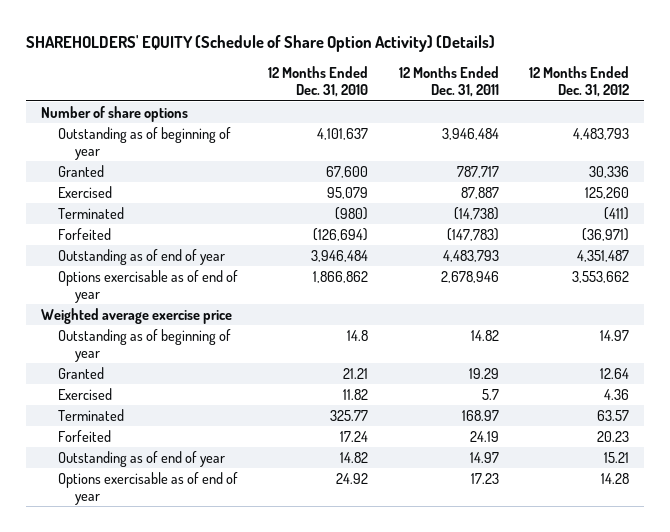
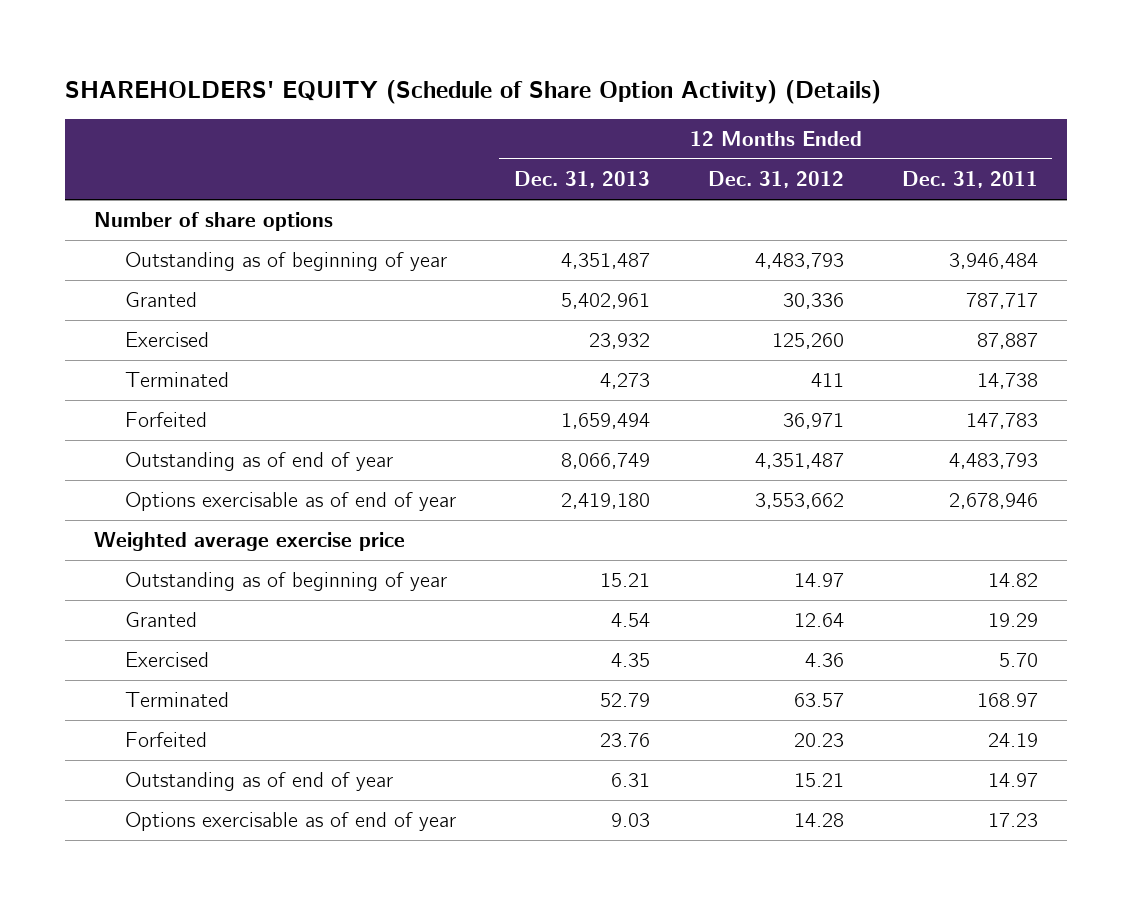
- | 12 Months Ended Dec. 31, 2010 | 12 Months Ended Dec. 31, 2011 | 12 Months Ended Dec. 31, 2012
+ | 12 Months Ended Dec. 31, 2013 | 12 Months Ended Dec. 31, 2012 | 12 Months Ended Dec. 31, 2011
- Terminated | (980) | (14,738) | (411)
- Forfeited | (126,694) | (147,783) | (36,971)
+ Terminated | 4,273 | 411 | 14,738
+ Forfeited | 1,659,494 | 36,971 | 147,783
- Exercised | 11.82 | 5.7 | 4.36
+ Exercised | 4.35 | 4.36 | 5.70

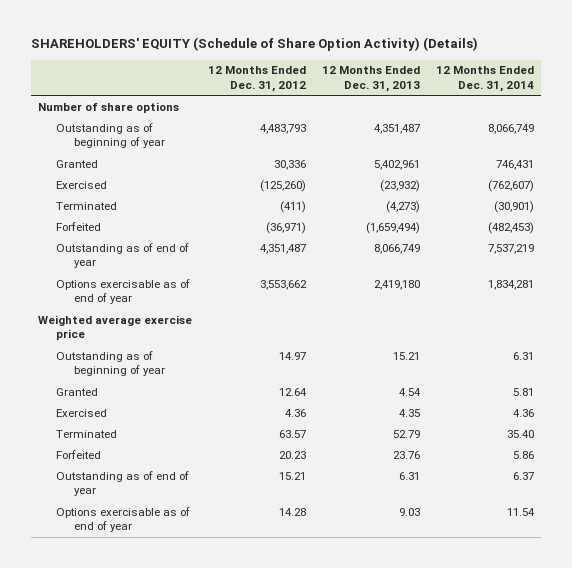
- | 12 Months Ended Dec. 31, 2013 | 12 Months Ended Dec. 31, 2012 | 12 Months Ended Dec. 31, 2011
+ | 12 Months Ended Dec. 31, 2012 | 12 Months Ended Dec. 31, 2013 | 12 Months Ended Dec. 31, 2014
- Exercised | 23,932 | 125,260 | 87,887
- Terminated | 4,273 | 411 | 14,738
- Forfeited | 1,659,494 | 36,971 | 147,783
+ Exercised | (125,260) | (23,932) | (762,607)
+ Terminated | (411) | (4,273) | (30,901)
+ Forfeited | (36,971) | (1,659,494) | (482,453)

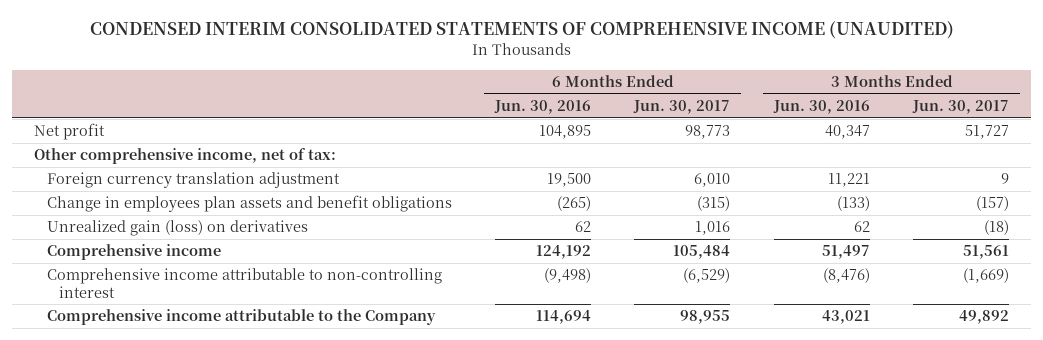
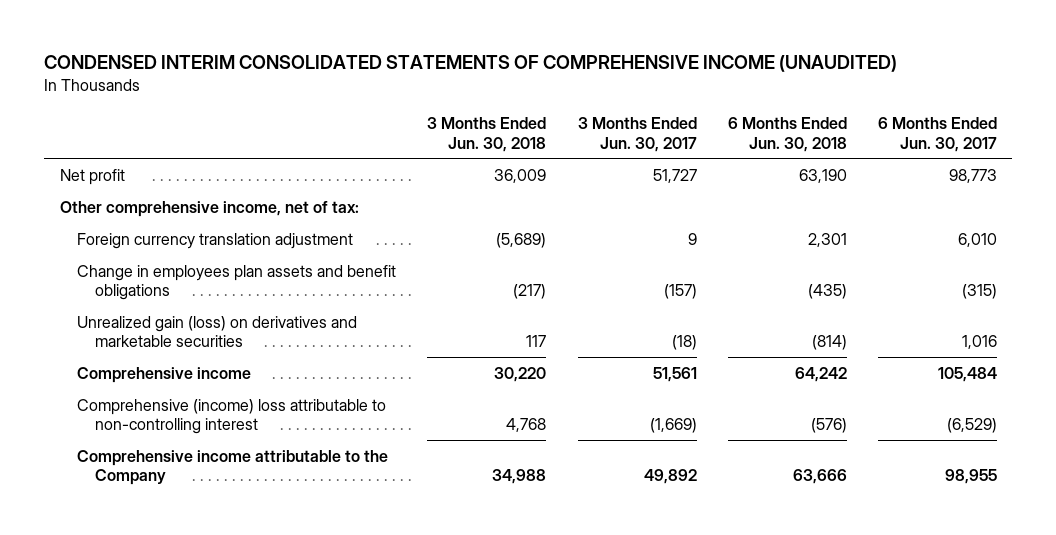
- | 6 Months Ended Jun. 30, 2016 | 6 Months Ended Jun. 30, 2017 | 3 Months Ended Jun. 30, 2016 | 3 Months Ended Jun. 30, 2017
+ | 3 Months Ended Jun. 30, 2018 | 3 Months Ended Jun. 30, 2017 | 6 Months Ended Jun. 30, 2018 | 6 Months Ended Jun. 30, 2017
- Unrealized gain (loss) on derivatives | 62 | 1,016 | 62 | (18)
+ Unrealized gain (loss) on derivatives and marketable securities | 117 | (18) | (814) | 1,016
- Comprehensive income attributable to non-controlling interest | (9,498) | (6,529) | (8,476) | (1,669)
+ Comprehensive (income) loss attributable to non-controlling interest | 4,768 | (1,669) | (576) | (6,529)

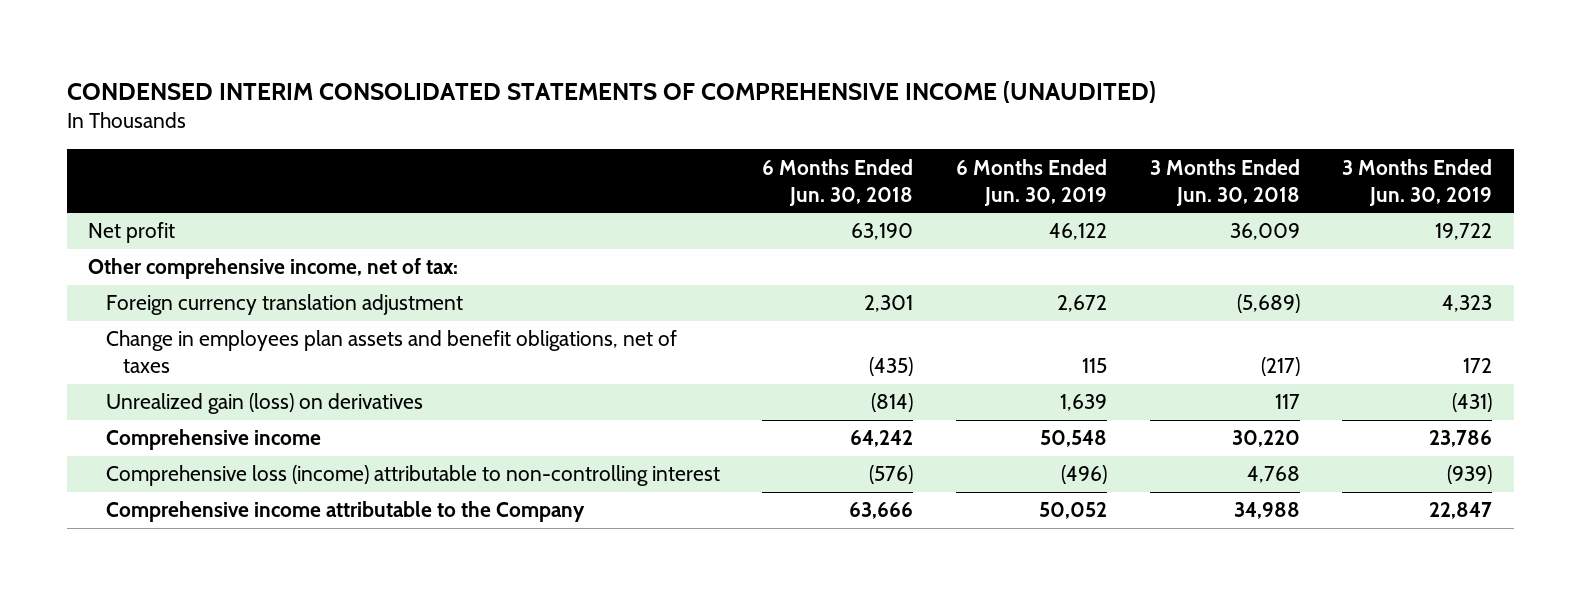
- | 3 Months Ended Jun. 30, 2018 | 3 Months Ended Jun. 30, 2017 | 6 Months Ended Jun. 30, 2018 | 6 Months Ended Jun. 30, 2017
+ | 6 Months Ended Jun. 30, 2018 | 6 Months Ended Jun. 30, 2019 | 3 Months Ended Jun. 30, 2018 | 3 Months Ended Jun. 30, 2019
- Change in employees plan assets and benefit obligations | (217) | (157) | (435) | (315)
- Unrealized gain (loss) on derivatives and marketable securities | 117 | (18) | (814) | 1,016
+ Change in employees plan assets and benefit obligations, net of taxes | (435) | 115 | (217) | 172
+ Unrealized gain (loss) on derivatives | (814) | 1,639 | 117 | (431)
- Comprehensive (income) loss attributable to non-controlling interest | 4,768 | (1,669) | (576) | (6,529)
+ Comprehensive loss (income) attributable to non-controlling interest | (576) | (496) | 4,768 | (939)

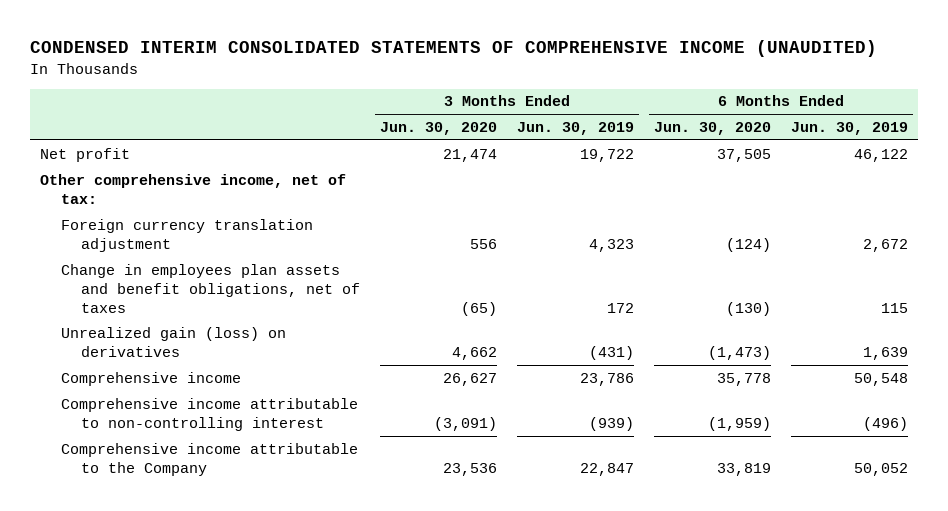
- | 6 Months Ended Jun. 30, 2018 | 6 Months Ended Jun. 30, 2019 | 3 Months Ended Jun. 30, 2018 | 3 Months Ended Jun. 30, 2019
+ | 3 Months Ended Jun. 30, 2020 | 3 Months Ended Jun. 30, 2019 | 6 Months Ended Jun. 30, 2020 | 6 Months Ended Jun. 30, 2019
- Comprehensive loss (income) attributable to non-controlling interest | (576) | (496) | 4,768 | (939)
+ Comprehensive income attributable to non-controlling interest | (3,091) | (939) | (1,959) | (496)

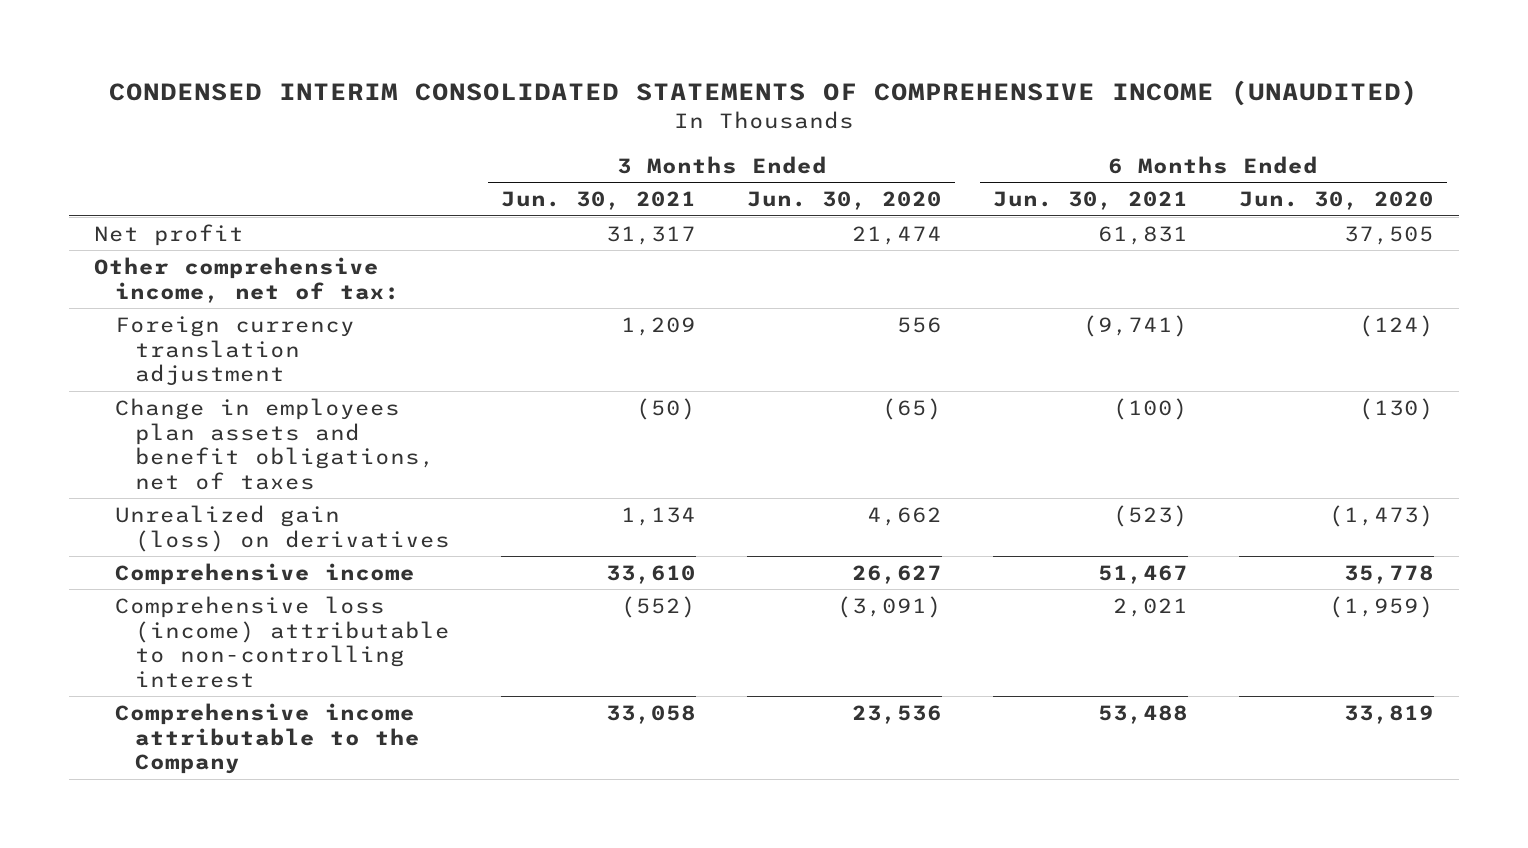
- | 3 Months Ended Jun. 30, 2020 | 3 Months Ended Jun. 30, 2019 | 6 Months Ended Jun. 30, 2020 | 6 Months Ended Jun. 30, 2019
+ | 3 Months Ended Jun. 30, 2021 | 3 Months Ended Jun. 30, 2020 | 6 Months Ended Jun. 30, 2021 | 6 Months Ended Jun. 30, 2020
- Comprehensive income attributable to non-controlling interest | (3,091) | (939) | (1,959) | (496)
+ Comprehensive loss (income) attributable to non-controlling interest | (552) | (3,091) | 2,021 | (1,959)

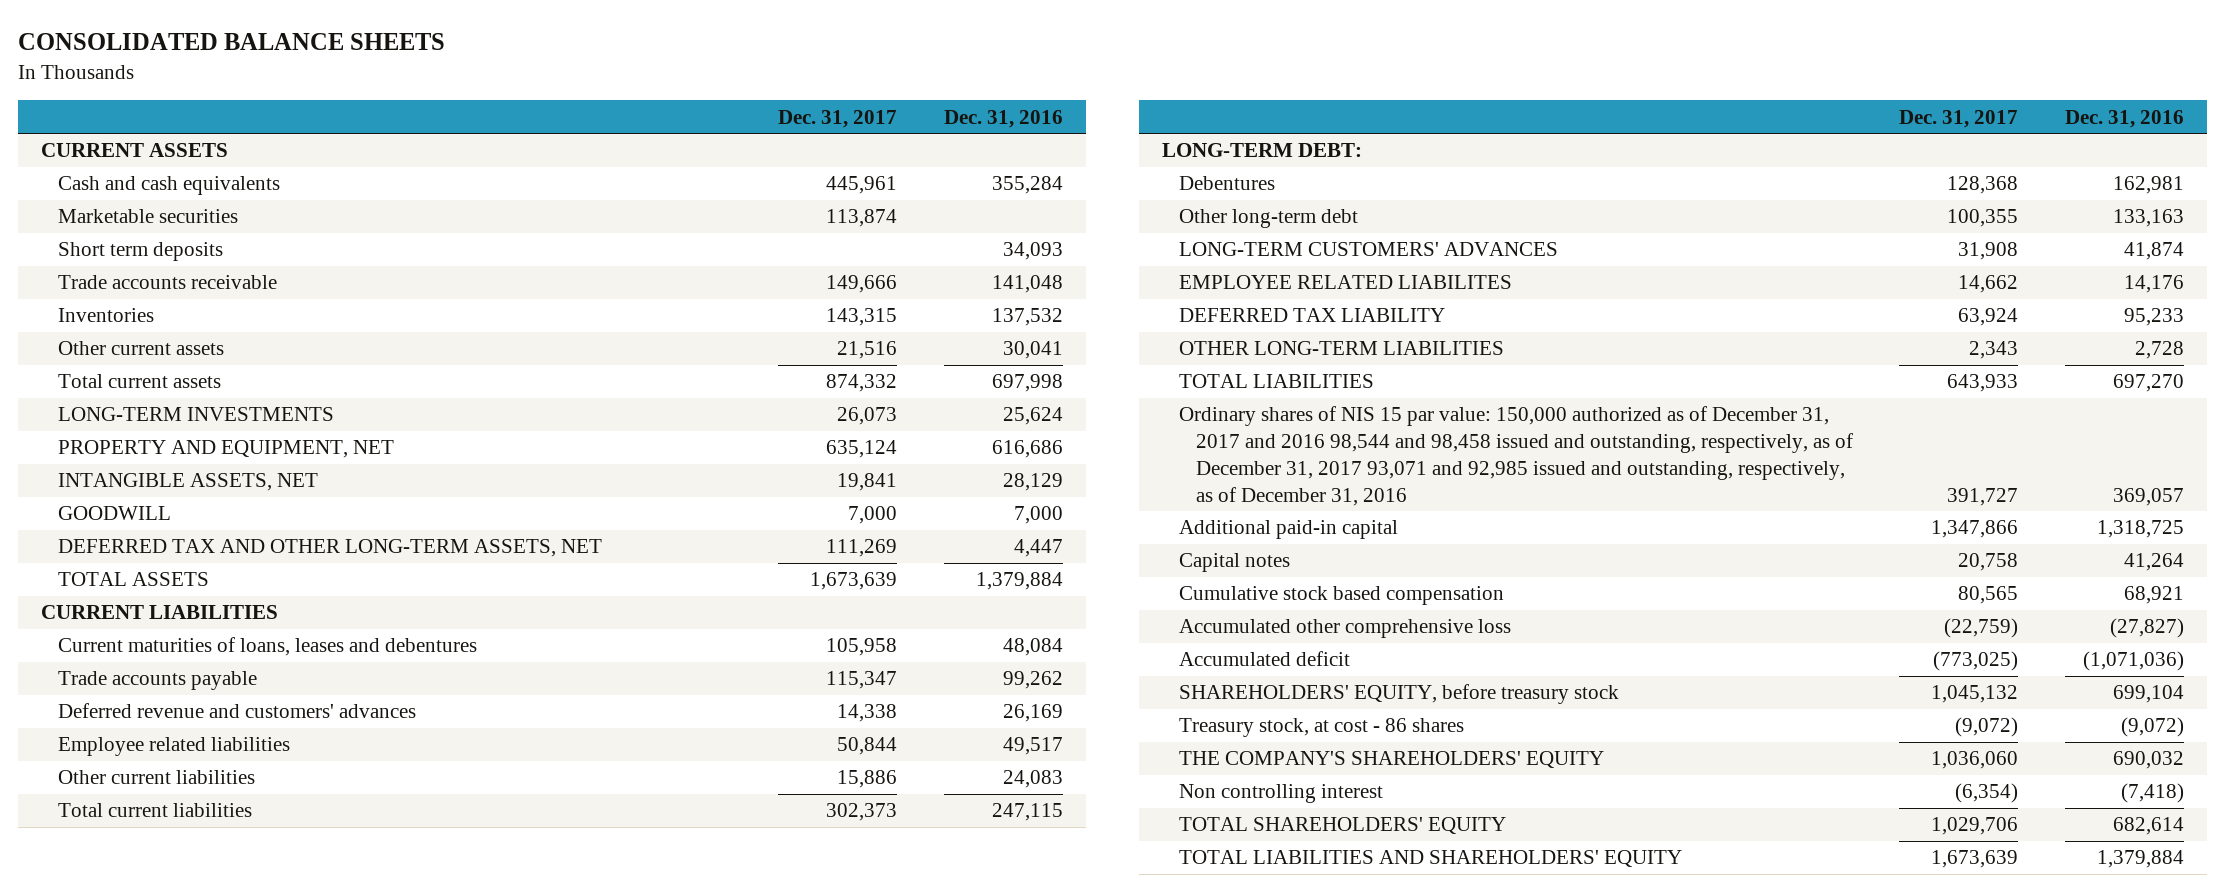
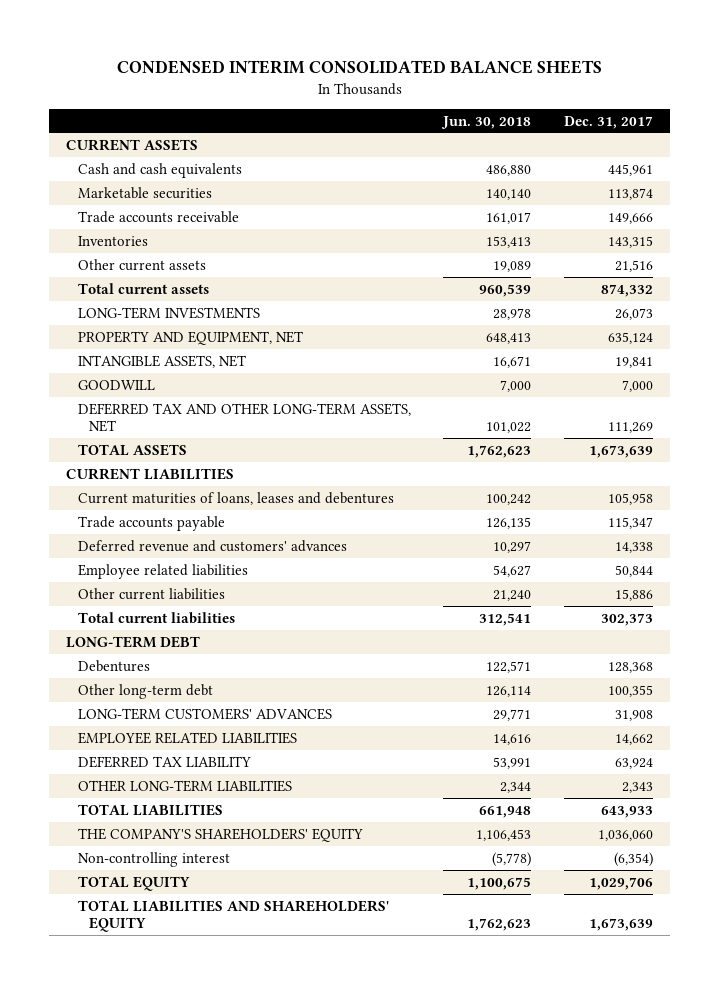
- CONSOLIDATED BALANCE SHEETS
+ CONDENSED INTERIM CONSOLIDATED BALANCE SHEETS
- | Dec. 31, 2017 | Dec. 31, 2016
+ | Jun. 30, 2018 | Dec. 31, 2017
- Short term deposits | | 34,093
- LONG-TERM DEBT:
+ LONG-TERM DEBT
- EMPLOYEE RELATED LIABILITES | 14,662 | 14,176
+ EMPLOYEE RELATED LIABILITIES | 14,616 | 14,662
- Ordinary shares of NIS 15 par value: 150,000 authorized as of December 31, 2017 and 2016 98,544 and 98,458 issued and outstanding, respectively, as of December 31, 2017 93,071 and 92,985 issued and outstanding, respectively, as of December 31, 2016 | 391,727 | 369,057
- Additional paid-in capital | 1,347,866 | 1,318,725
- Capital notes | 20,758 | 41,264
- Cumulative stock based compensation | 80,565 | 68,921
- Accumulated other comprehensive loss | (22,759) | (27,827)
- Accumulated deficit | (773,025) | (1,071,036)
- SHAREHOLDERS' EQUITY, before treasury stock | 1,045,132 | 699,104
- Treasury stock, at cost - 86 shares | (9,072) | (9,072)
- Non controlling interest | (6,354) | (7,418)
- TOTAL SHAREHOLDERS' EQUITY | 1,029,706 | 682,614
+ Non-controlling interest | (5,778) | (6,354)
+ TOTAL EQUITY | 1,100,675 | 1,029,706

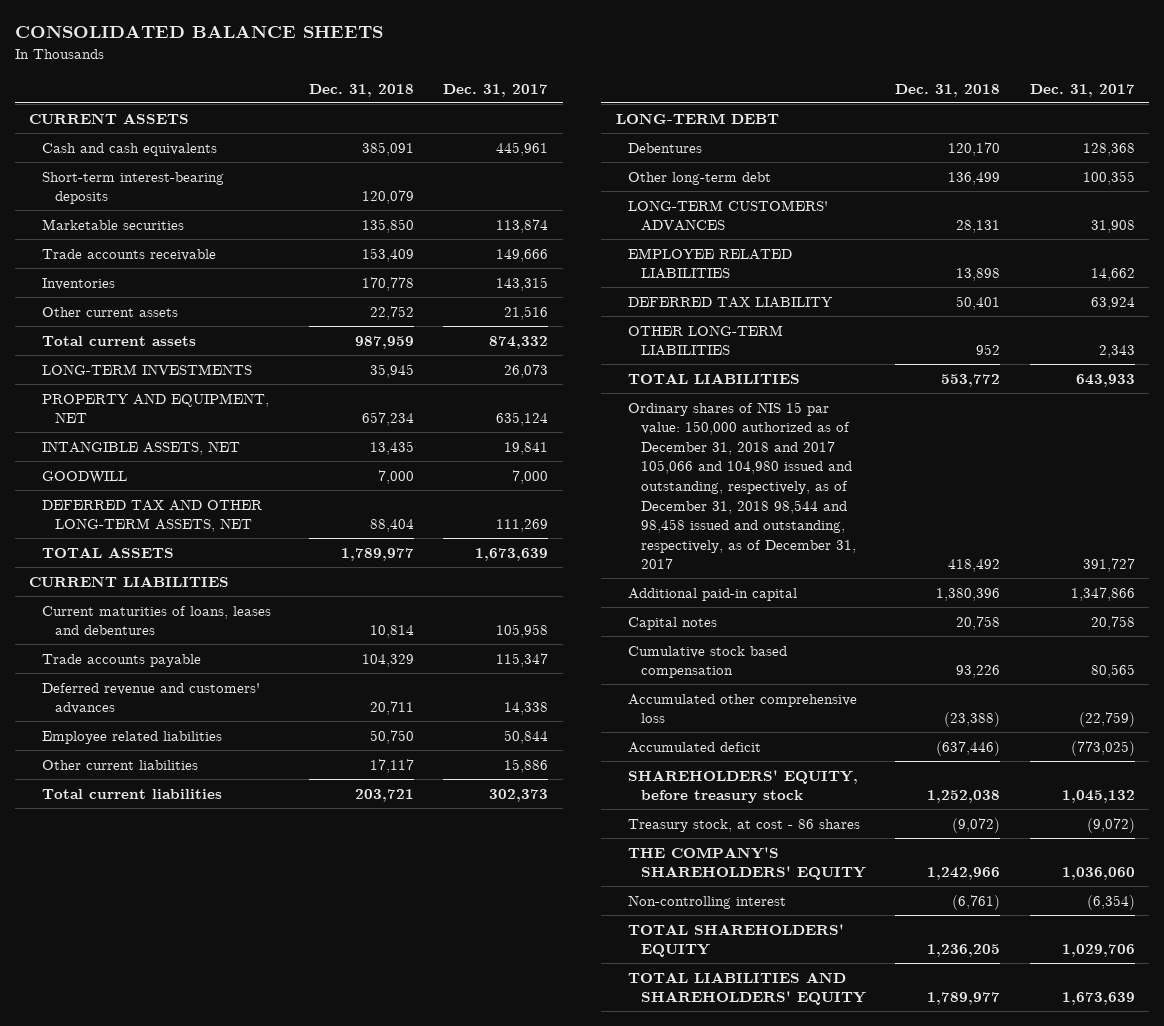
- CONDENSED INTERIM CONSOLIDATED BALANCE SHEETS
+ CONSOLIDATED BALANCE SHEETS
- | Jun. 30, 2018 | Dec. 31, 2017
+ | Dec. 31, 2018 | Dec. 31, 2017
+ Short-term interest-bearing deposits | 120,079 |
+ Ordinary shares of NIS 15 par value: 150,000 authorized as of December 31, 2018 and 2017 105,066 and 104,980 issued and outstanding, respectively, as of December 31, 2018 98,544 and 98,458 issued and outstanding, respectively, as of December 31, 2017 | 418,492 | 391,727
+ Additional paid-in capital | 1,380,396 | 1,347,866
+ Capital notes | 20,758 | 20,758
+ Cumulative stock based compensation | 93,226 | 80,565
+ Accumulated other comprehensive loss | (23,388) | (22,759)
+ Accumulated deficit | (637,446) | (773,025)
+ SHAREHOLDERS' EQUITY, before treasury stock | 1,252,038 | 1,045,132
+ Treasury stock, at cost - 86 shares | (9,072) | (9,072)
- TOTAL EQUITY | 1,100,675 | 1,029,706
+ TOTAL SHAREHOLDERS' EQUITY | 1,236,205 | 1,029,706

